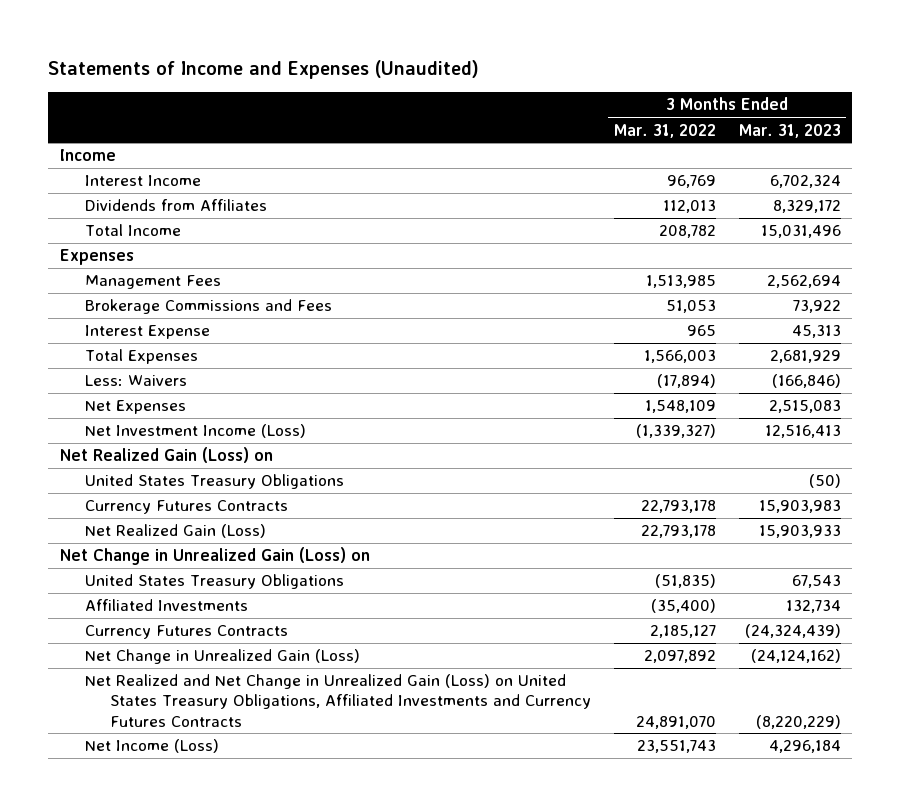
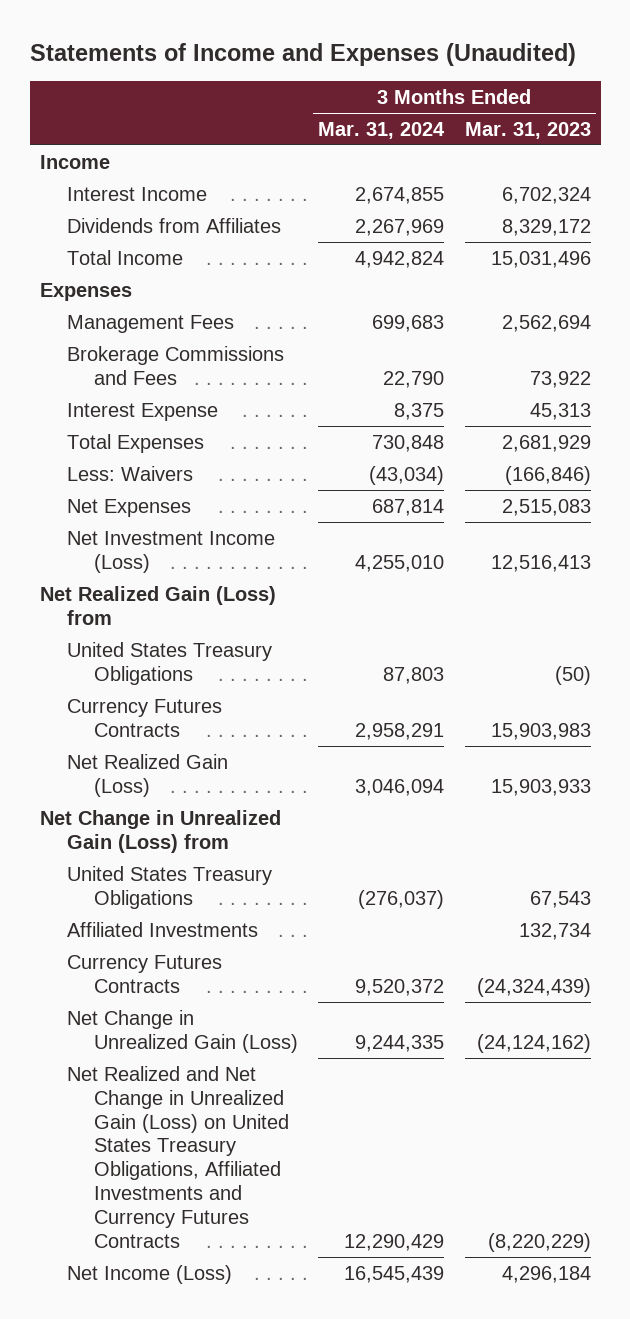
- | 3 Months Ended Mar. 31, 2022 | 3 Months Ended Mar. 31, 2023
+ | 3 Months Ended Mar. 31, 2024 | 3 Months Ended Mar. 31, 2023
- Net Realized Gain (Loss) on
+ Net Realized Gain (Loss) from
- Net Change in Unrealized Gain (Loss) on
+ Net Change in Unrealized Gain (Loss) from

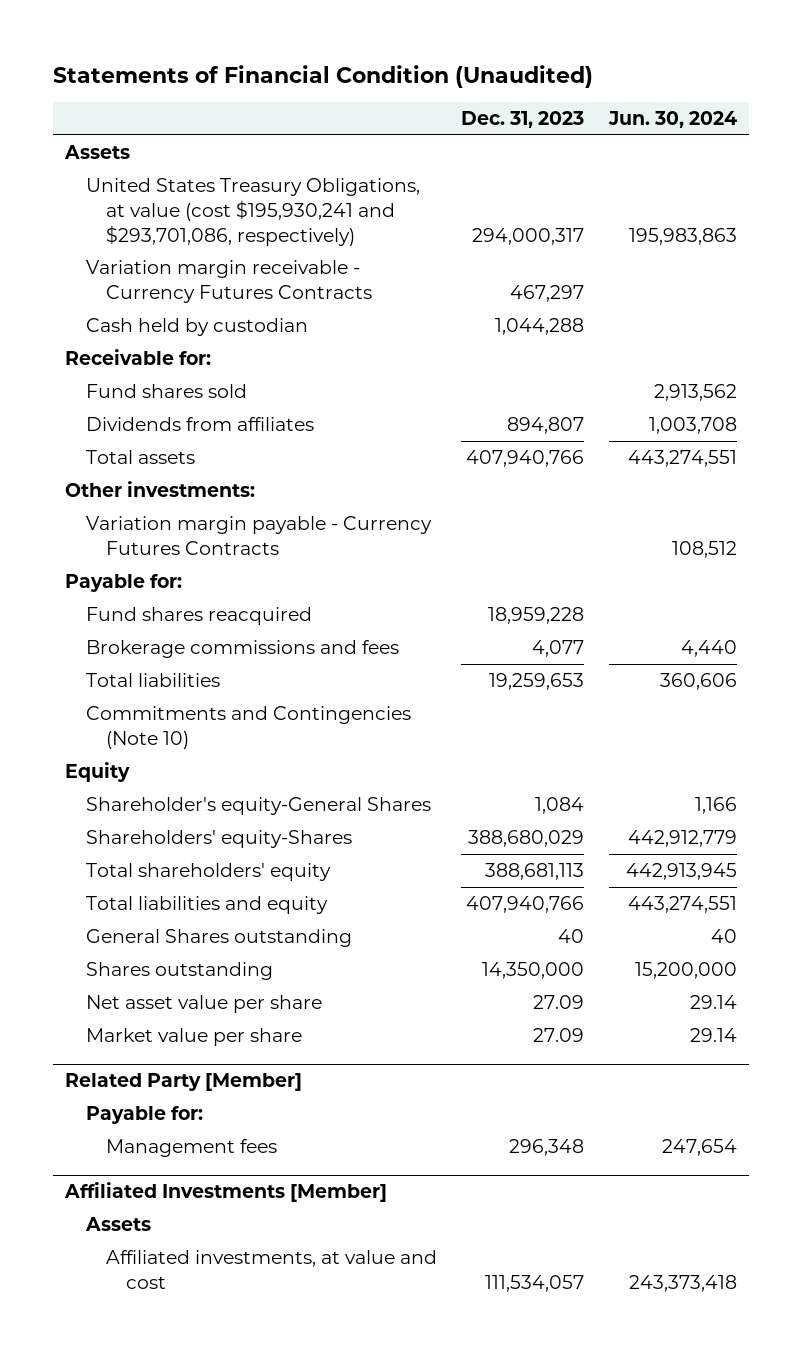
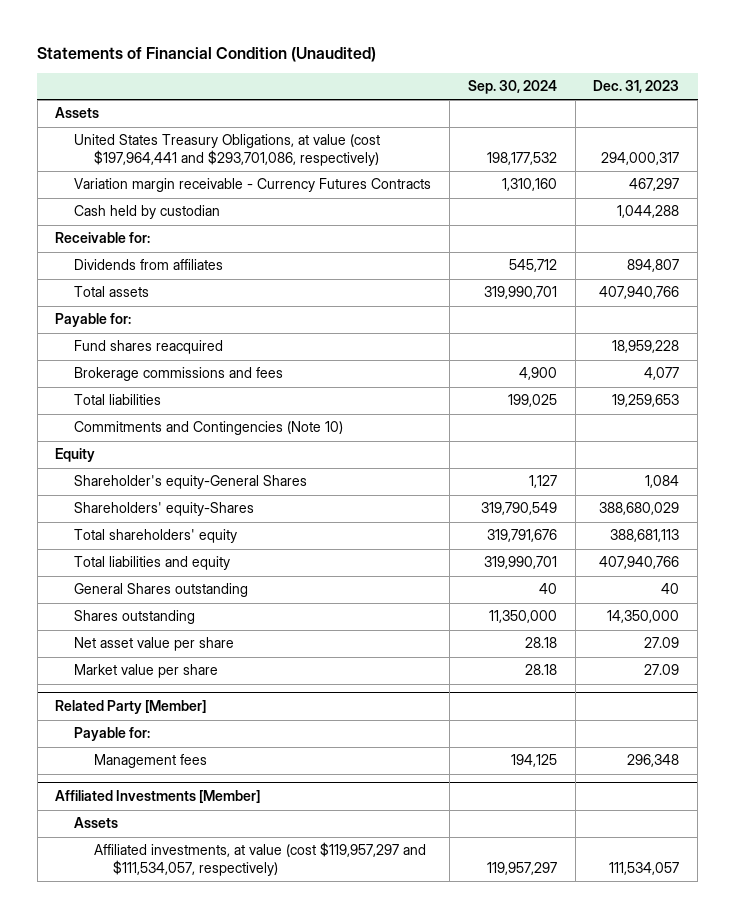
- | Dec. 31, 2023 | Jun. 30, 2024
+ | Sep. 30, 2024 | Dec. 31, 2023
- United States Treasury Obligations, at value (cost $195,930,241 and $293,701,086, respectively) | 294,000,317 | 195,983,863
+ United States Treasury Obligations, at value (cost $197,964,441 and $293,701,086, respectively) | 198,177,532 | 294,000,317
- Fund shares sold | | 2,913,562
- Other investments:
- Variation margin payable - Currency Futures Contracts | | 108,512
@ Affiliated Investments [Member]
- Affiliated investments, at value and cost | 111,534,057 | 243,373,418
+ Affiliated investments, at value (cost $119,957,297 and $111,534,057, respectively) | 119,957,297 | 111,534,057

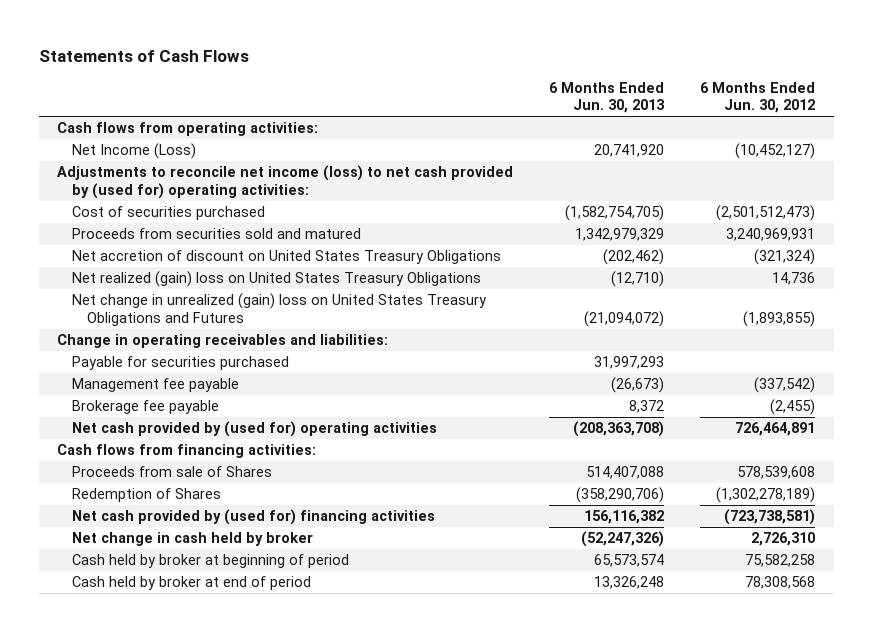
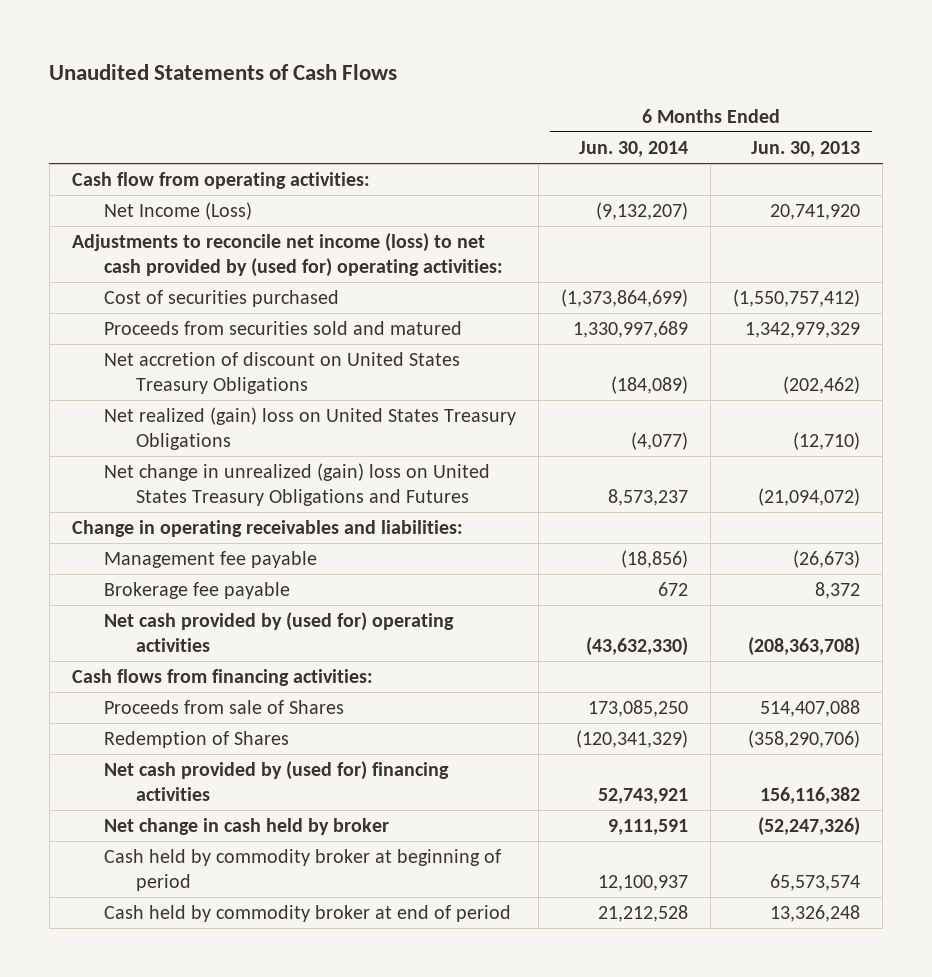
- Statements of Cash Flows
+ Unaudited Statements of Cash Flows
- | 6 Months Ended Jun. 30, 2013 | 6 Months Ended Jun. 30, 2012
+ | 6 Months Ended Jun. 30, 2014 | 6 Months Ended Jun. 30, 2013
- Cash flows from operating activities:
+ Cash flow from operating activities:
- Cost of securities purchased | (1,582,754,705) | (2,501,512,473)
+ Cost of securities purchased | (1,373,864,699) | (1,550,757,412)
- Payable for securities purchased | 31,997,293 |
- Cash held by broker at beginning of period | 65,573,574 | 75,582,258
- Cash held by broker at end of period | 13,326,248 | 78,308,568
+ Cash held by commodity broker at beginning of period | 12,100,937 | 65,573,574
+ Cash held by commodity broker at end of period | 21,212,528 | 13,326,248

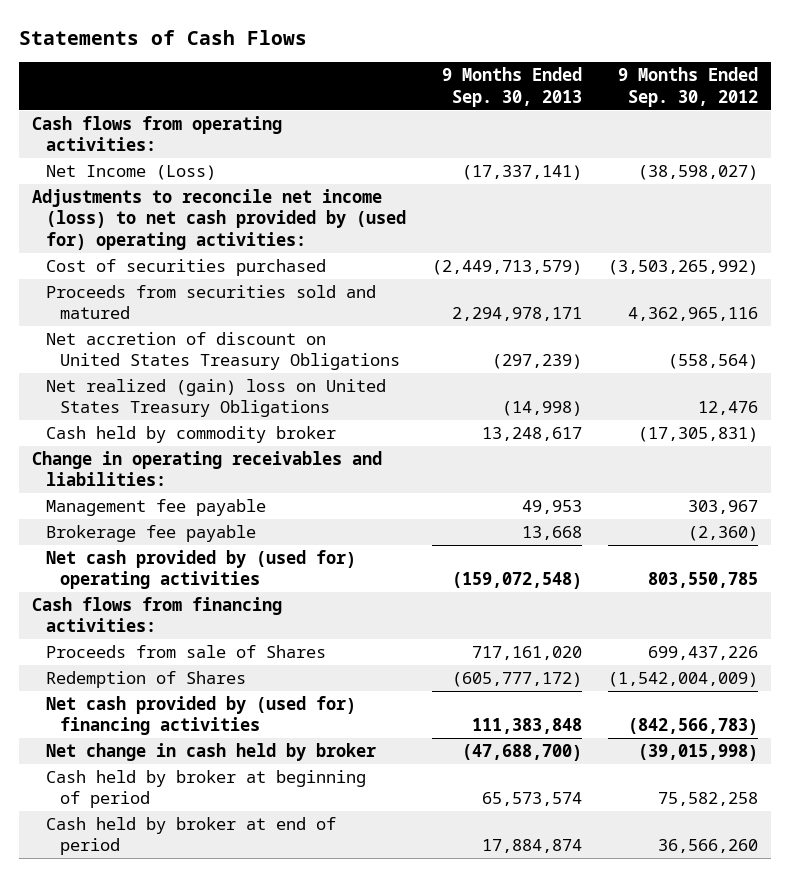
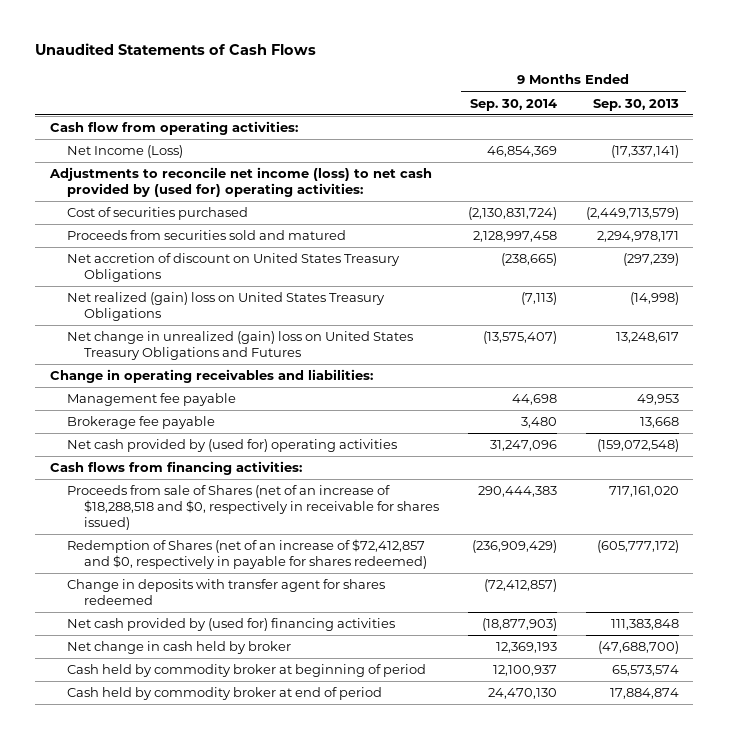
- Statements of Cash Flows
+ Unaudited Statements of Cash Flows
- | 9 Months Ended Sep. 30, 2013 | 9 Months Ended Sep. 30, 2012
+ | 9 Months Ended Sep. 30, 2014 | 9 Months Ended Sep. 30, 2013
- Cash flows from operating activities:
+ Cash flow from operating activities:
- Cash held by commodity broker | 13,248,617 | (17,305,831)
+ Net change in unrealized (gain) loss on United States Treasury Obligations and Futures | (13,575,407) | 13,248,617
- Proceeds from sale of Shares | 717,161,020 | 699,437,226
- Redemption of Shares | (605,777,172) | (1,542,004,009)
+ Proceeds from sale of Shares (net of an increase of $18,288,518 and $0, respectively in receivable for shares issued) | 290,444,383 | 717,161,020
+ Redemption of Shares (net of an increase of $72,412,857 and $0, respectively in payable for shares redeemed) | (236,909,429) | (605,777,172)
+ Change in deposits with transfer agent for shares redeemed | (72,412,857) |
- Cash held by broker at beginning of period | 65,573,574 | 75,582,258
- Cash held by broker at end of period | 17,884,874 | 36,566,260
+ Cash held by commodity broker at beginning of period | 12,100,937 | 65,573,574
+ Cash held by commodity broker at end of period | 24,470,130 | 17,884,874

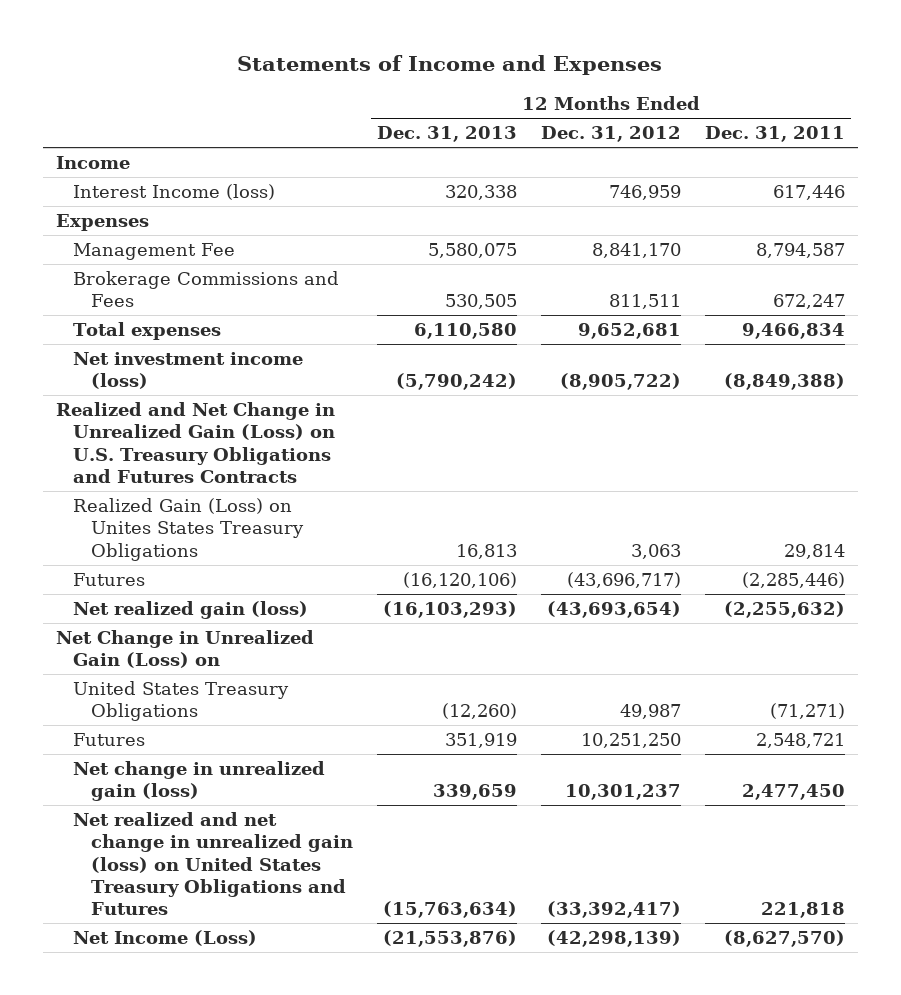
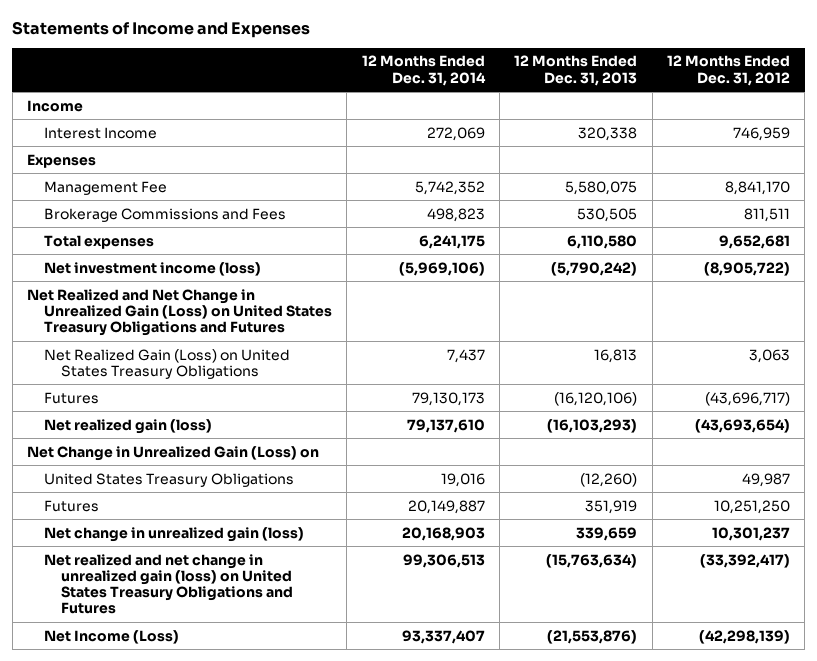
- | 12 Months Ended Dec. 31, 2013 | 12 Months Ended Dec. 31, 2012 | 12 Months Ended Dec. 31, 2011
+ | 12 Months Ended Dec. 31, 2014 | 12 Months Ended Dec. 31, 2013 | 12 Months Ended Dec. 31, 2012
- Interest Income (loss) | 320,338 | 746,959 | 617,446
+ Interest Income | 272,069 | 320,338 | 746,959
- Realized and Net Change in Unrealized Gain (Loss) on U.S. Treasury Obligations and Futures Contracts
- Realized Gain (Loss) on Unites States Treasury Obligations | 16,813 | 3,063 | 29,814
+ Net Realized and Net Change in Unrealized Gain (Loss) on United States Treasury Obligations and Futures
+ Net Realized Gain (Loss) on United States Treasury Obligations | 7,437 | 16,813 | 3,063

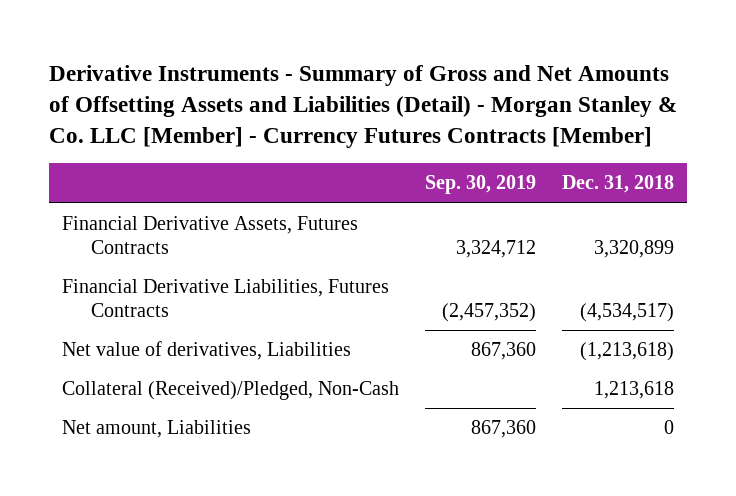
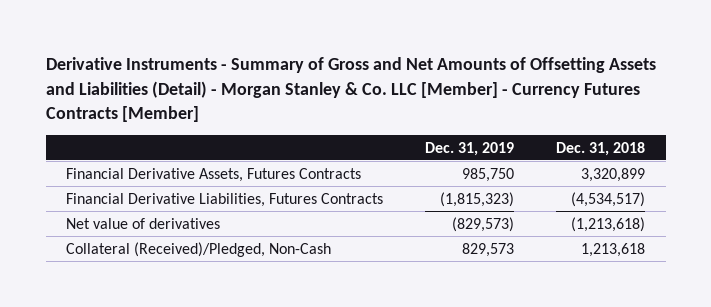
- | Sep. 30, 2019 | Dec. 31, 2018
+ | Dec. 31, 2019 | Dec. 31, 2018
- Net value of derivatives, Liabilities | 867,360 | (1,213,618)
+ Net value of derivatives | (829,573) | (1,213,618)
- Net amount, Liabilities | 867,360 | 0

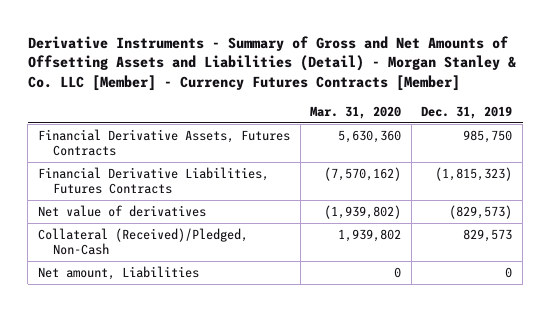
- | Dec. 31, 2019 | Dec. 31, 2018
+ | Mar. 31, 2020 | Dec. 31, 2019
+ Net amount, Liabilities | 0 | 0

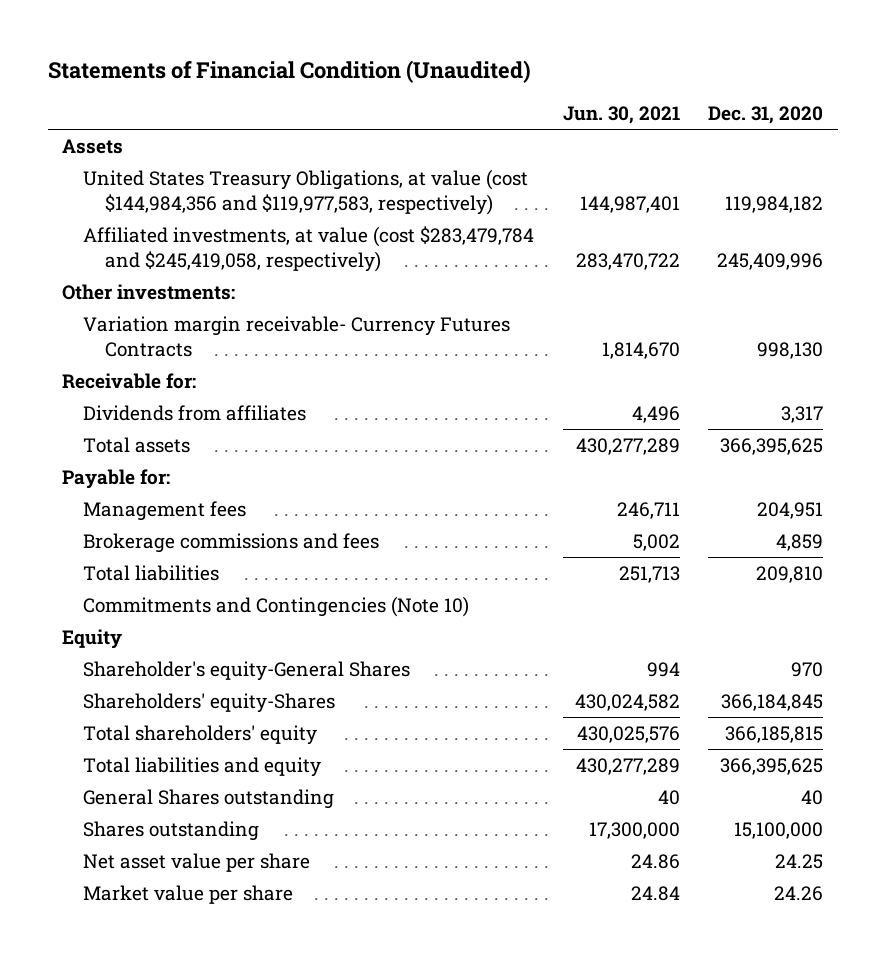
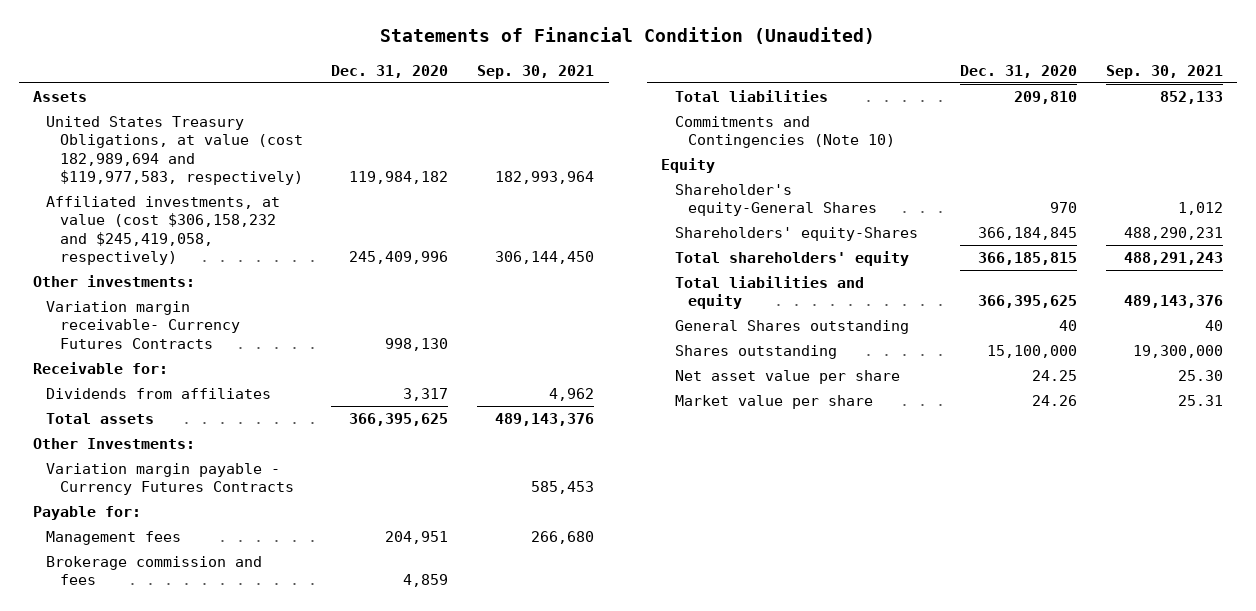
- | Jun. 30, 2021 | Dec. 31, 2020
+ | Dec. 31, 2020 | Sep. 30, 2021
- United States Treasury Obligations, at value (cost $144,984,356 and $119,977,583, respectively) | 144,987,401 | 119,984,182
- Affiliated investments, at value (cost $283,479,784 and $245,419,058, respectively) | 283,470,722 | 245,409,996
+ United States Treasury Obligations, at value (cost 182,989,694 and $119,977,583, respectively) | 119,984,182 | 182,993,964
+ Affiliated investments, at value (cost $306,158,232 and $245,419,058, respectively) | 245,409,996 | 306,144,450
+ Other Investments:
+ Variation margin payable - Currency Futures Contracts | | 585,453
- Brokerage commissions and fees | 5,002 | 4,859
+ Brokerage commission and fees | 4,859 |

